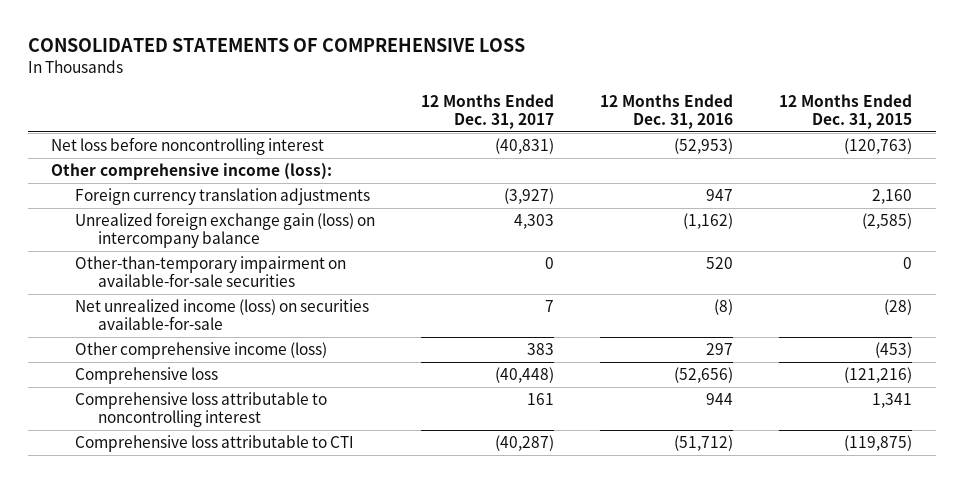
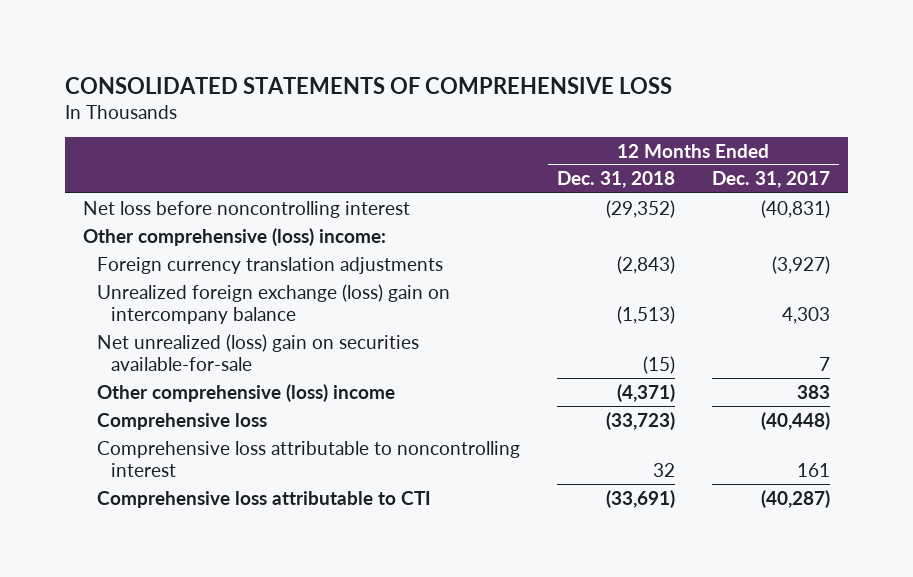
- | 12 Months Ended Dec. 31, 2017 | 12 Months Ended Dec. 31, 2016 | 12 Months Ended Dec. 31, 2015
+ | 12 Months Ended Dec. 31, 2018 | 12 Months Ended Dec. 31, 2017
- Other comprehensive income (loss):
+ Other comprehensive (loss) income:
- Unrealized foreign exchange gain (loss) on intercompany balance | 4,303 | (1,162) | (2,585)
- Other-than-temporary impairment on available-for-sale securities | 0 | 520 | 0
- Net unrealized income (loss) on securities available-for-sale | 7 | (8) | (28)
- Other comprehensive income (loss) | 383 | 297 | (453)
+ Unrealized foreign exchange (loss) gain on intercompany balance | (1,513) | 4,303
+ Net unrealized (loss) gain on securities available-for-sale | (15) | 7
+ Other comprehensive (loss) income | (4,371) | 383

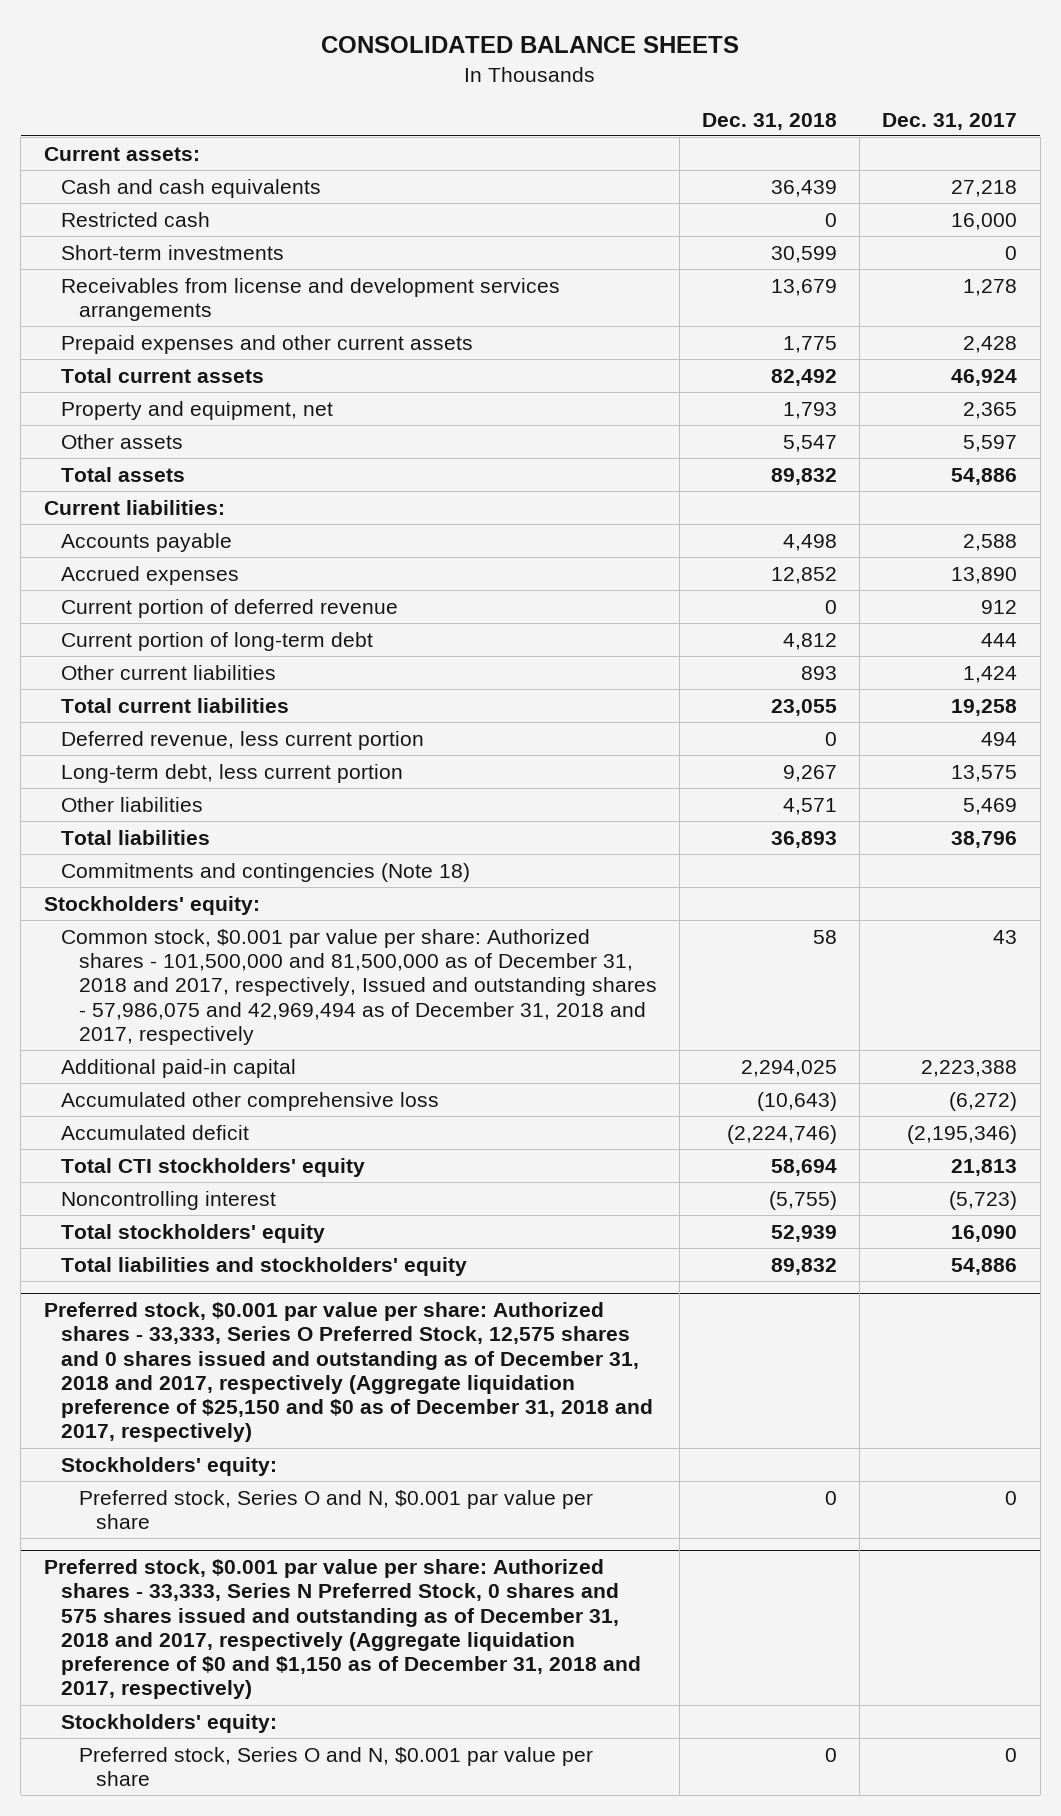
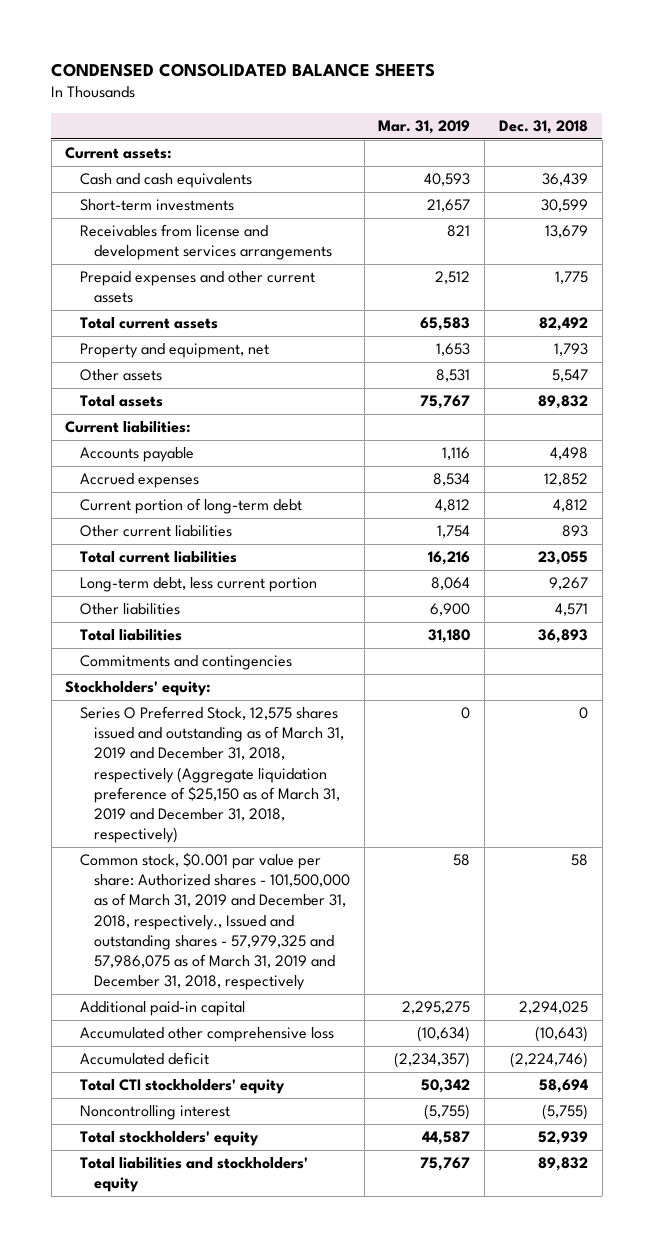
- CONSOLIDATED BALANCE SHEETS
+ CONDENSED CONSOLIDATED BALANCE SHEETS
- | Dec. 31, 2018 | Dec. 31, 2017
+ | Mar. 31, 2019 | Dec. 31, 2018
- Restricted cash | 0 | 16,000
- Current portion of deferred revenue | 0 | 912
- Deferred revenue, less current portion | 0 | 494
- Commitments and contingencies (Note 18)
+ Commitments and contingencies
- Common stock, $0.001 par value per share: Authorized shares - 101,500,000 and 81,500,000 as of December 31, 2018 and 2017, respectively, Issued and outstanding shares - 57,986,075 and 42,969,494 as of December 31, 2018 and 2017, respectively | 58 | 43
+ Series O Preferred Stock, 12,575 shares issued and outstanding as of March 31, 2019 and December 31, 2018, respectively (Aggregate liquidation preference of $25,150 as of March 31, 2019 and December 31, 2018, respectively) | 0 | 0
+ Common stock, $0.001 par value per share: Authorized shares - 101,500,000 as of March 31, 2019 and December 31, 2018, respectively., Issued and outstanding shares - 57,979,325 and 57,986,075 as of March 31, 2019 and December 31, 2018, respectively | 58 | 58
- Preferred stock, $0.001 par value per share: Authorized shares - 33,333, Series O Preferred Stock, 12,575 shares and 0 shares issued and outstanding as of December 31, 2018 and 2017, respectively (Aggregate liquidation preference of $25,150 and $0 as of December 31, 2018 and 2017, respectively)
- Stockholders' equity:
- Preferred stock, Series O and N, $0.001 par value per share | 0 | 0
- Preferred stock, $0.001 par value per share: Authorized shares - 33,333, Series N Preferred Stock, 0 shares and 575 shares issued and outstanding as of December 31, 2018 and 2017, respectively (Aggregate liquidation preference of $0 and $1,150 as of December 31, 2018 and 2017, respectively)
- Stockholders' equity:
- Preferred stock, Series O and N, $0.001 par value per share | 0 | 0

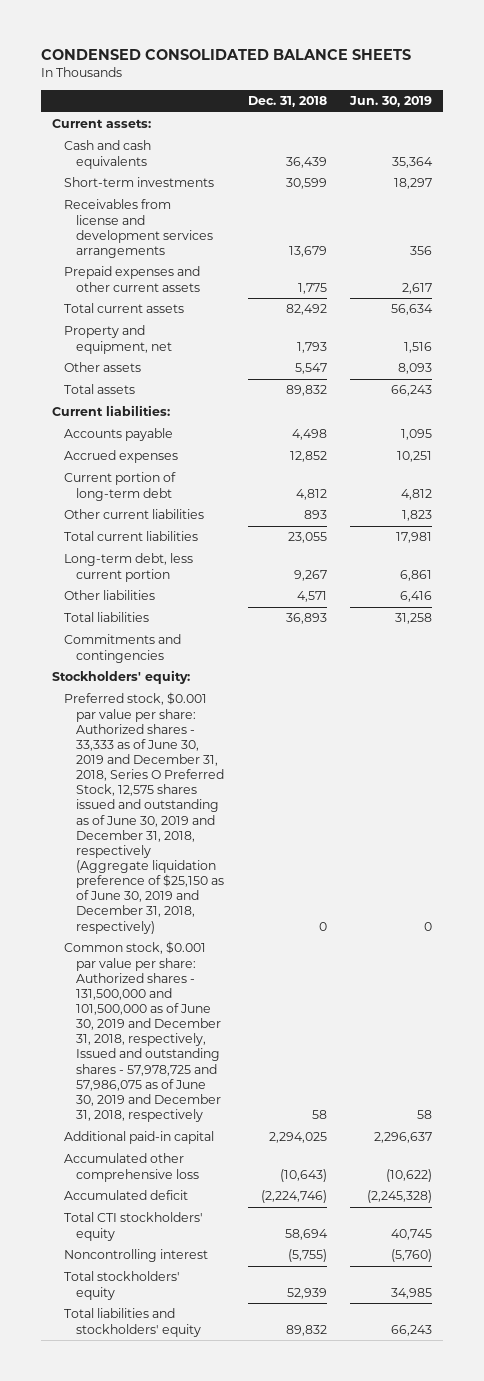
- | Mar. 31, 2019 | Dec. 31, 2018
+ | Dec. 31, 2018 | Jun. 30, 2019
- Series O Preferred Stock, 12,575 shares issued and outstanding as of March 31, 2019 and December 31, 2018, respectively (Aggregate liquidation preference of $25,150 as of March 31, 2019 and December 31, 2018, respectively) | 0 | 0
- Common stock, $0.001 par value per share: Authorized shares - 101,500,000 as of March 31, 2019 and December 31, 2018, respectively., Issued and outstanding shares - 57,979,325 and 57,986,075 as of March 31, 2019 and December 31, 2018, respectively | 58 | 58
+ Preferred stock, $0.001 par value per share: Authorized shares - 33,333 as of June 30, 2019 and December 31, 2018, Series O Preferred Stock, 12,575 shares issued and outstanding as of June 30, 2019 and December 31, 2018, respectively (Aggregate liquidation preference of $25,150 as of June 30, 2019 and December 31, 2018, respectively) | 0 | 0
+ Common stock, $0.001 par value per share: Authorized shares - 131,500,000 and 101,500,000 as of June 30, 2019 and December 31, 2018, respectively, Issued and outstanding shares - 57,978,725 and 57,986,075 as of June 30, 2019 and December 31, 2018, respectively | 58 | 58

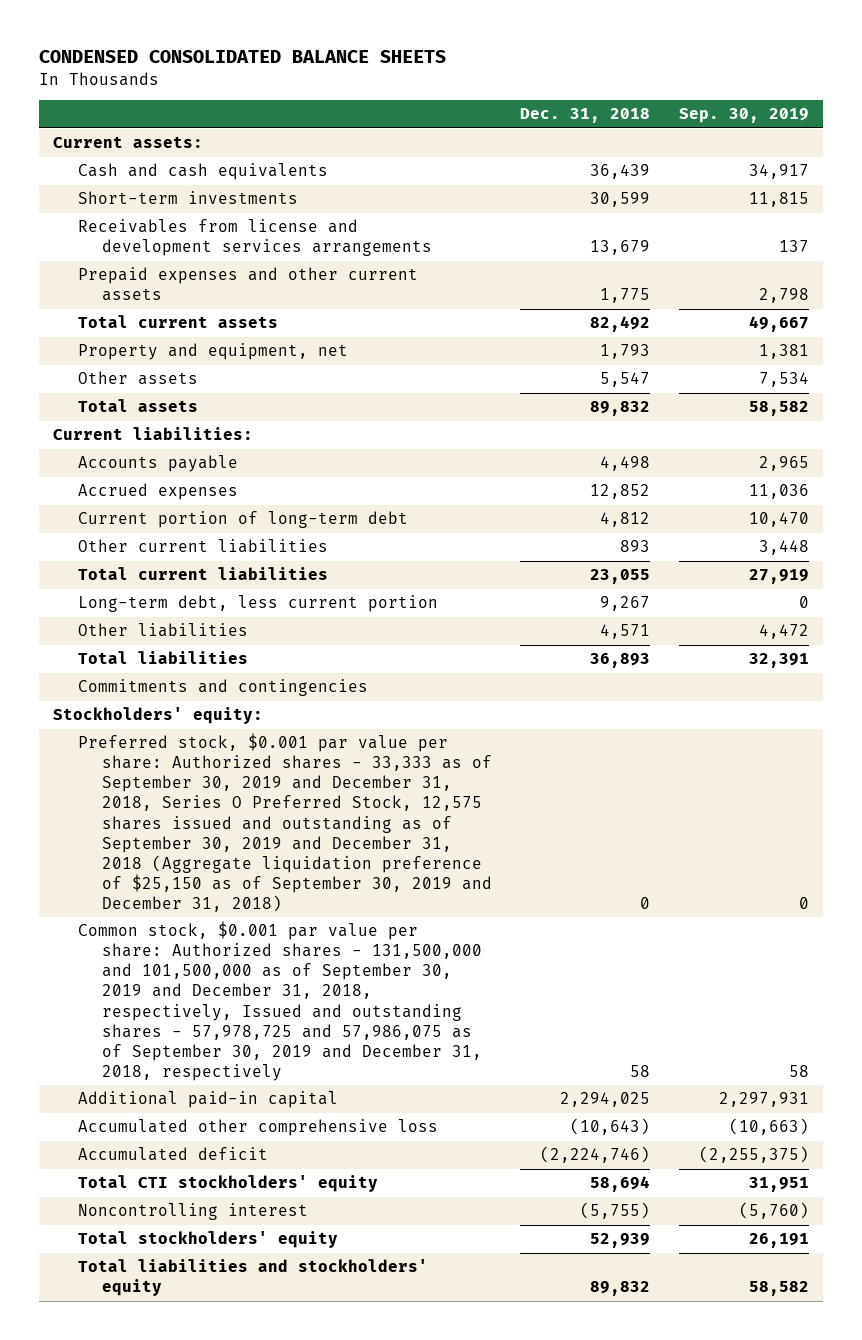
- | Dec. 31, 2018 | Jun. 30, 2019
+ | Dec. 31, 2018 | Sep. 30, 2019
- Preferred stock, $0.001 par value per share: Authorized shares - 33,333 as of June 30, 2019 and December 31, 2018, Series O Preferred Stock, 12,575 shares issued and outstanding as of June 30, 2019 and December 31, 2018, respectively (Aggregate liquidation preference of $25,150 as of June 30, 2019 and December 31, 2018, respectively) | 0 | 0
- Common stock, $0.001 par value per share: Authorized shares - 131,500,000 and 101,500,000 as of June 30, 2019 and December 31, 2018, respectively, Issued and outstanding shares - 57,978,725 and 57,986,075 as of June 30, 2019 and December 31, 2018, respectively | 58 | 58
+ Preferred stock, $0.001 par value per share: Authorized shares - 33,333 as of September 30, 2019 and December 31, 2018, Series O Preferred Stock, 12,575 shares issued and outstanding as of September 30, 2019 and December 31, 2018 (Aggregate liquidation preference of $25,150 as of September 30, 2019 and December 31, 2018) | 0 | 0
+ Common stock, $0.001 par value per share: Authorized shares - 131,500,000 and 101,500,000 as of September 30, 2019 and December 31, 2018, respectively, Issued and outstanding shares - 57,978,725 and 57,986,075 as of September 30, 2019 and December 31, 2018, respectively | 58 | 58

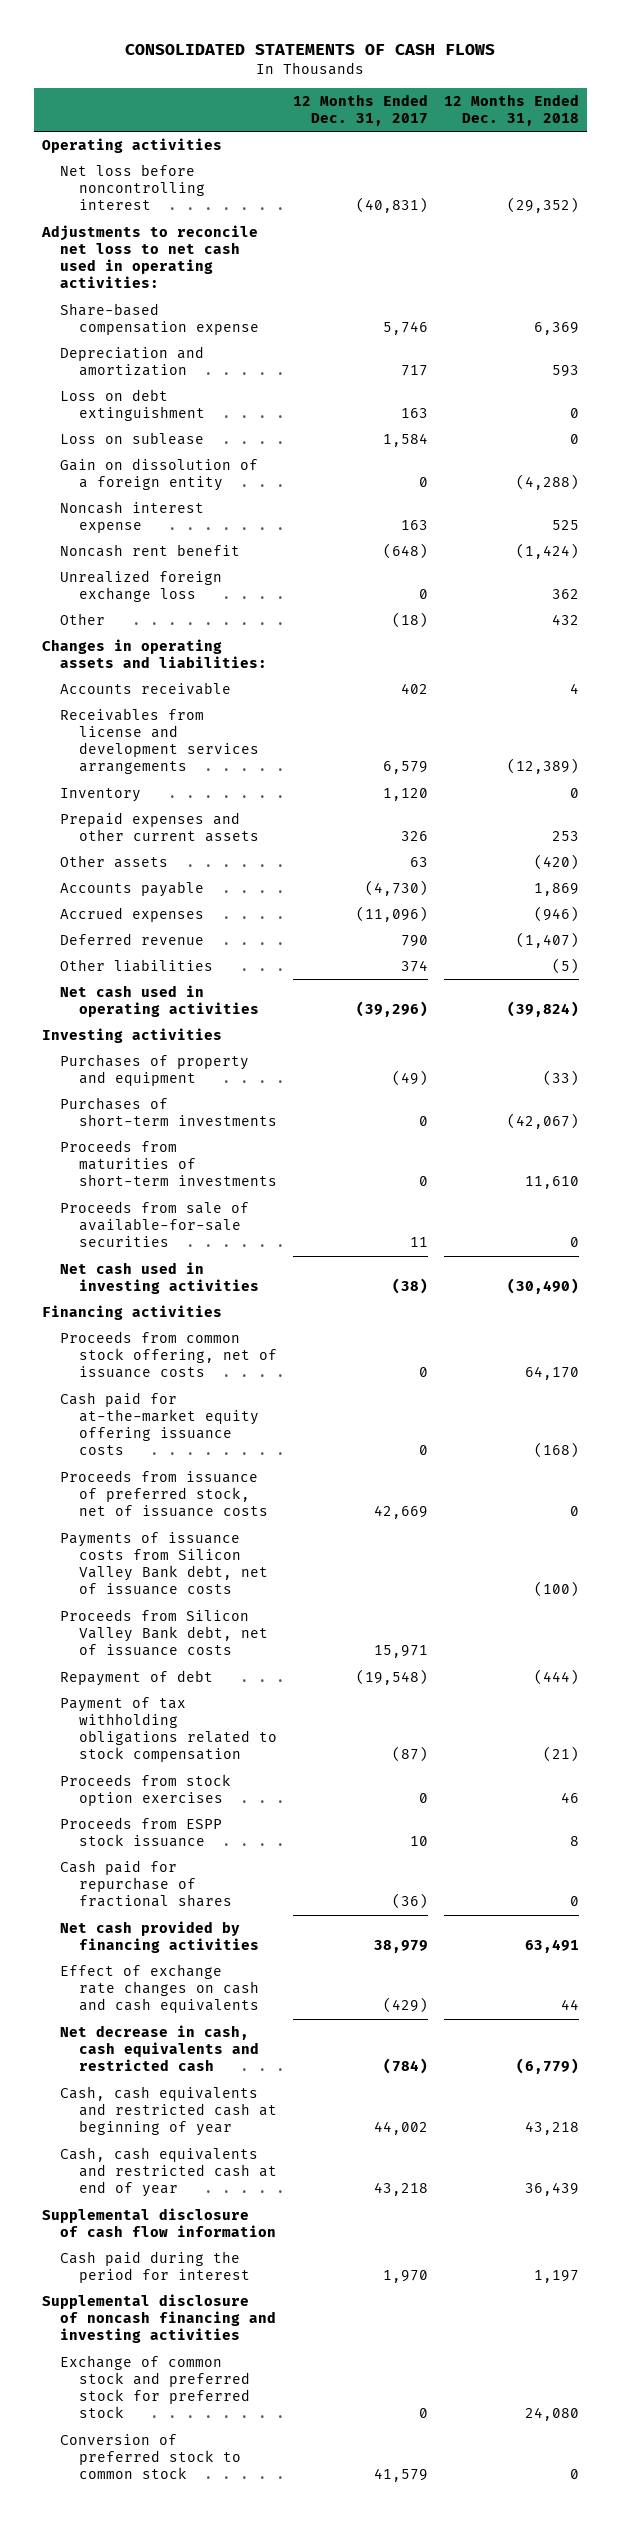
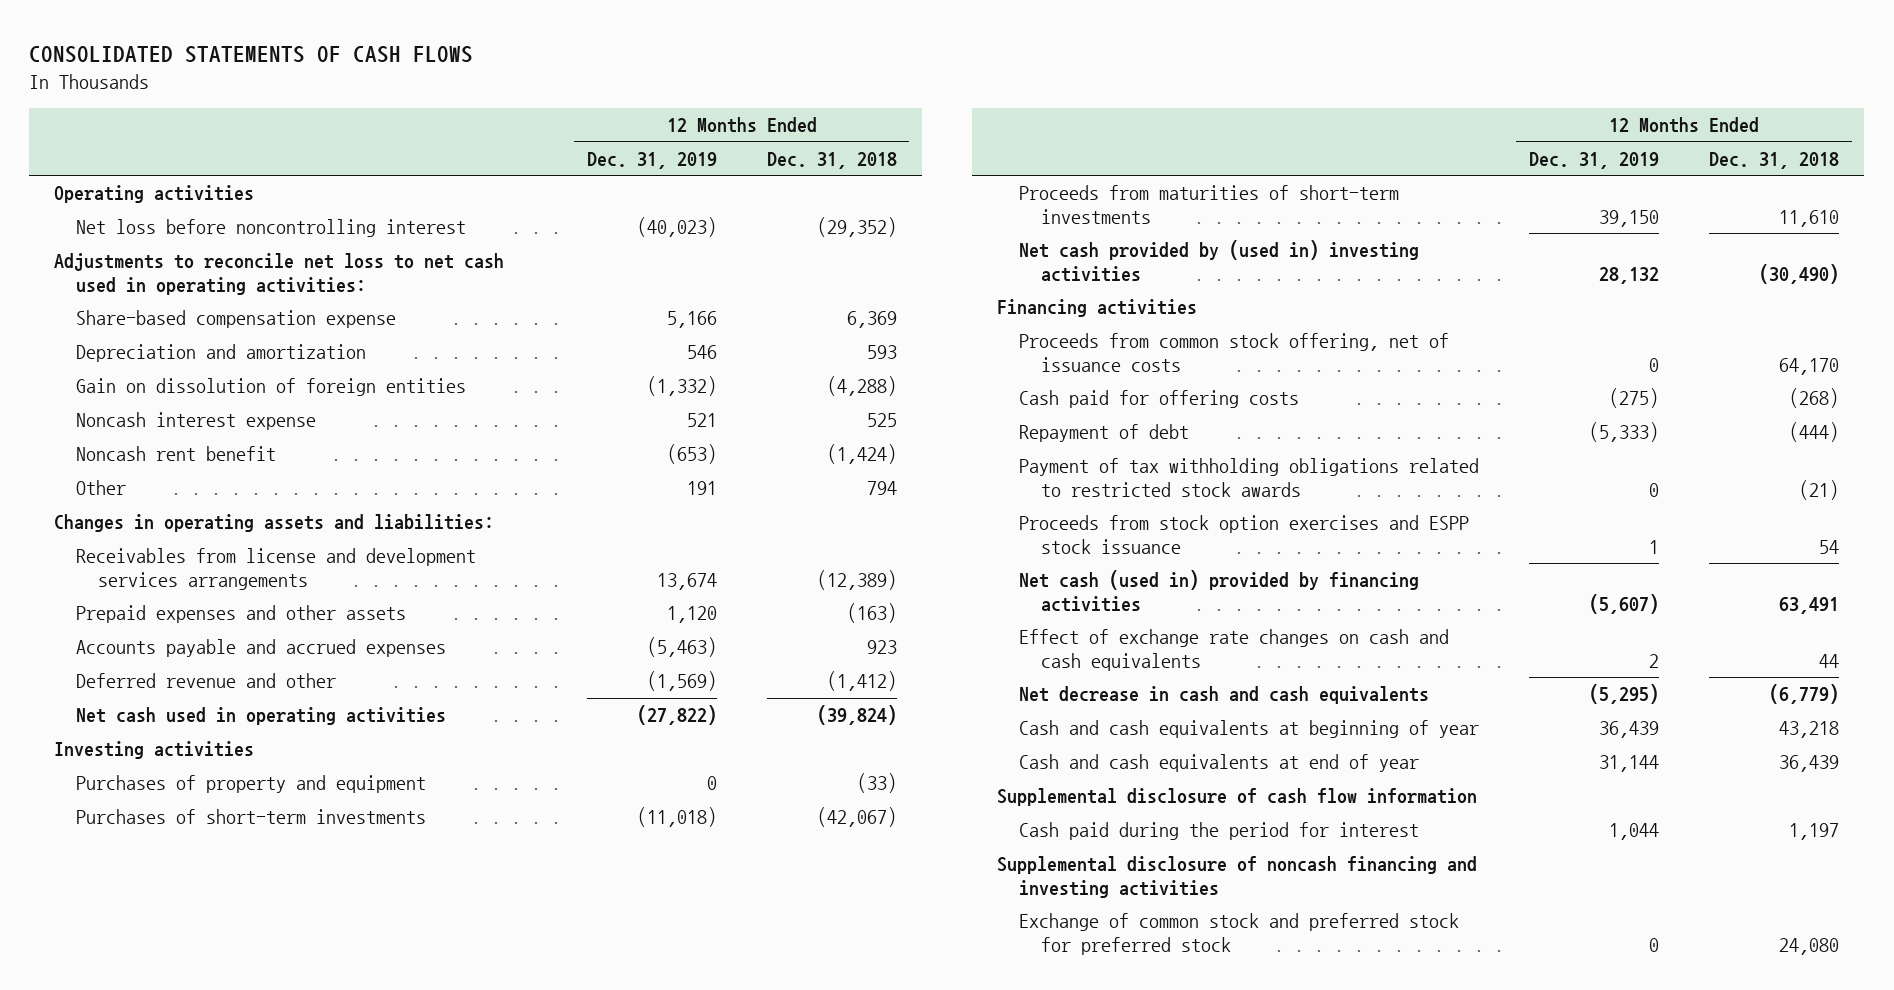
- | 12 Months Ended Dec. 31, 2017 | 12 Months Ended Dec. 31, 2018
+ | 12 Months Ended Dec. 31, 2019 | 12 Months Ended Dec. 31, 2018
- Loss on debt extinguishment | 163 | 0
- Loss on sublease | 1,584 | 0
- Gain on dissolution of a foreign entity | 0 | (4,288)
+ Gain on dissolution of foreign entities | (1,332) | (4,288)
- Unrealized foreign exchange loss | 0 | 362
- Other | (18) | 432
+ Other | 191 | 794
- Accounts receivable | 402 | 4
- Inventory | 1,120 | 0
- Prepaid expenses and other current assets | 326 | 253
- Other assets | 63 | (420)
- Accounts payable | (4,730) | 1,869
- Accrued expenses | (11,096) | (946)
- Deferred revenue | 790 | (1,407)
- Other liabilities | 374 | (5)
+ Prepaid expenses and other assets | 1,120 | (163)
+ Accounts payable and accrued expenses | (5,463) | 923
+ Deferred revenue and other | (1,569) | (1,412)
- Proceeds from sale of available-for-sale securities | 11 | 0
- Net cash used in investing activities | (38) | (30,490)
+ Net cash provided by (used in) investing activities | 28,132 | (30,490)
- Cash paid for at-the-market equity offering issuance costs | 0 | (168)
- Proceeds from issuance of preferred stock, net of issuance costs | 42,669 | 0
- Payments of issuance costs from Silicon Valley Bank debt, net of issuance costs | | (100)
- Proceeds from Silicon Valley Bank debt, net of issuance costs | 15,971 |
+ Cash paid for offering costs | (275) | (268)
- Payment of tax withholding obligations related to stock compensation | (87) | (21)
- Proceeds from stock option exercises | 0 | 46
- Proceeds from ESPP stock issuance | 10 | 8
- Cash paid for repurchase of fractional shares | (36) | 0
- Net cash provided by financing activities | 38,979 | 63,491
+ Payment of tax withholding obligations related to restricted stock awards | 0 | (21)
+ Proceeds from stock option exercises and ESPP stock issuance | 1 | 54
+ Net cash (used in) provided by financing activities | (5,607) | 63,491
- Net decrease in cash, cash equivalents and restricted cash | (784) | (6,779)
- Cash, cash equivalents and restricted cash at beginning of year | 44,002 | 43,218
- Cash, cash equivalents and restricted cash at end of year | 43,218 | 36,439
+ Net decrease in cash and cash equivalents | (5,295) | (6,779)
+ Cash and cash equivalents at beginning of year | 36,439 | 43,218
+ Cash and cash equivalents at end of year | 31,144 | 36,439
- Conversion of preferred stock to common stock | 41,579 | 0

